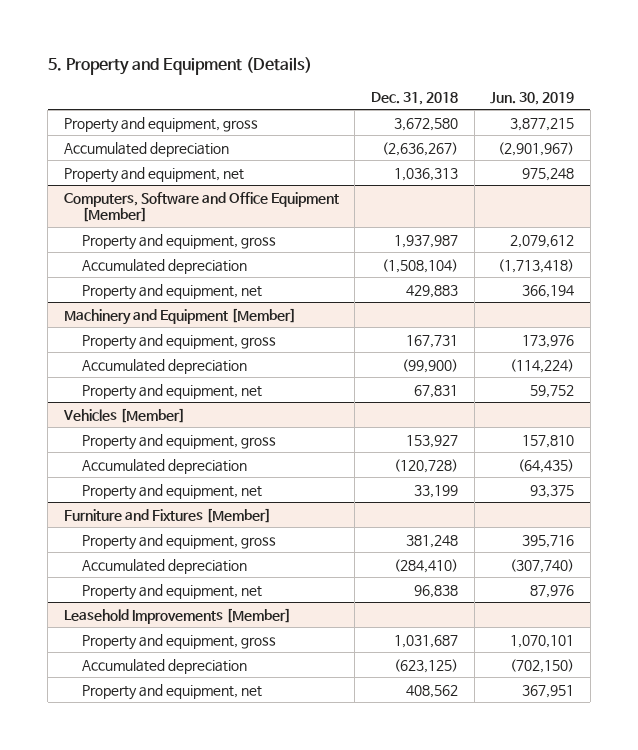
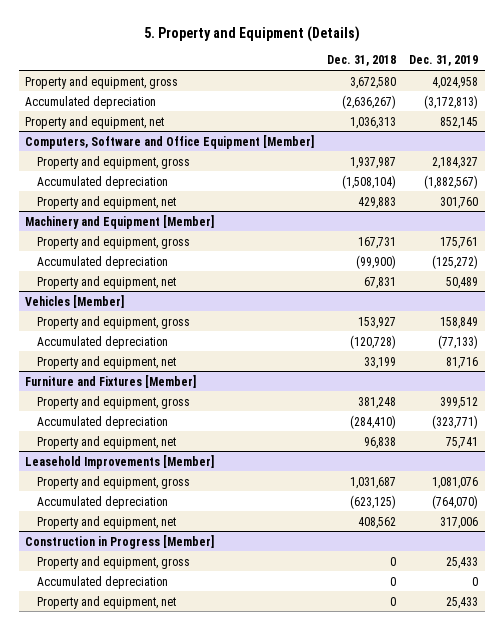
- | Dec. 31, 2018 | Jun. 30, 2019
+ | Dec. 31, 2018 | Dec. 31, 2019
+ Construction in Progress [Member]
+ Property and equipment, gross | 0 | 25,433
+ Accumulated depreciation | 0 | 0
+ Property and equipment, net | 0 | 25,433

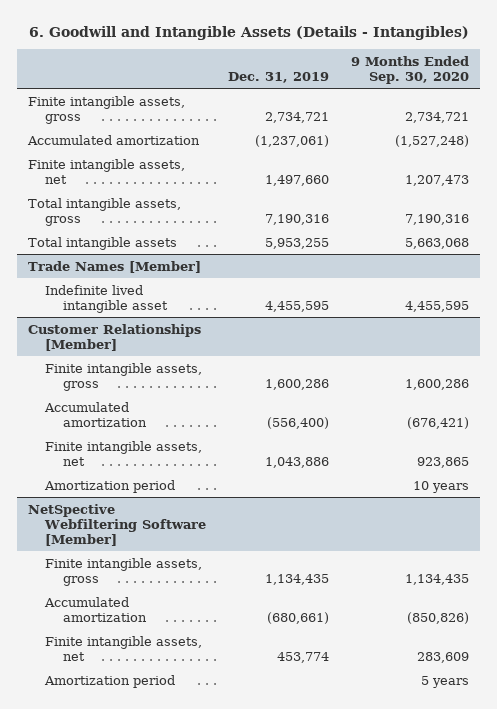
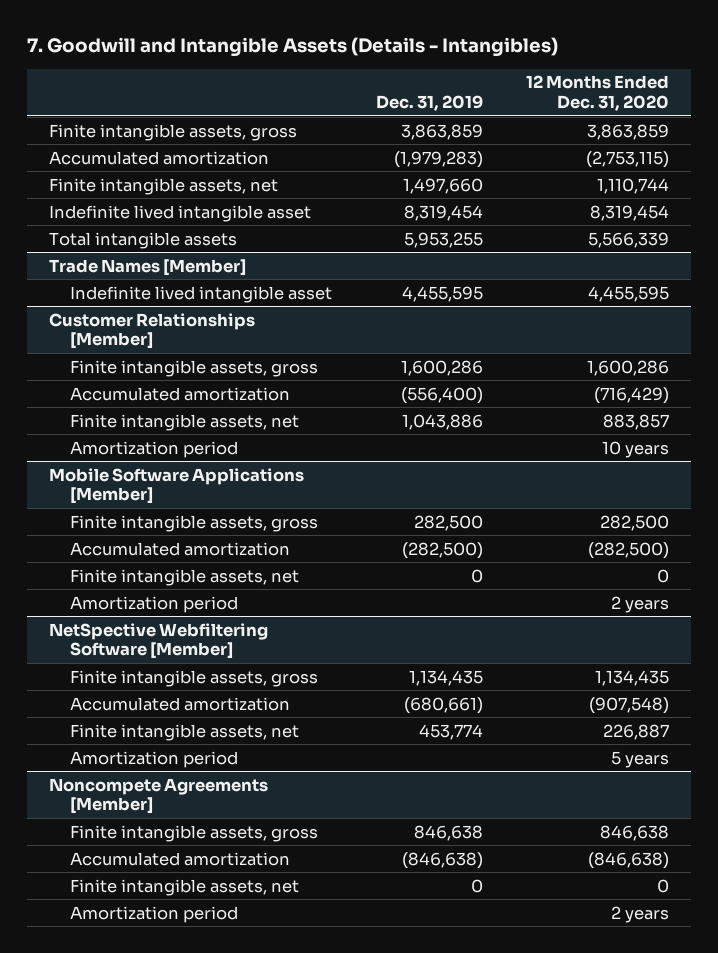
- 6. Goodwill and Intangible Assets (Details - Intangibles)
+ 7. Goodwill and Intangible Assets (Details - Intangibles)
- | Dec. 31, 2019 | 9 Months Ended Sep. 30, 2020
+ | Dec. 31, 2019 | 12 Months Ended Dec. 31, 2020
- Finite intangible assets, gross | 2,734,721 | 2,734,721
- Accumulated amortization | (1,237,061) | (1,527,248)
+ Finite intangible assets, gross | 3,863,859 | 3,863,859
+ Accumulated amortization | (1,979,283) | (2,753,115)
- Total intangible assets, gross | 7,190,316 | 7,190,316
+ Indefinite lived intangible asset | 8,319,454 | 8,319,454
+ Mobile Software Applications [Member]
+ Finite intangible assets, gross | 282,500 | 282,500
+ Accumulated amortization | (282,500) | (282,500)
+ Finite intangible assets, net | 0 | 0
+ Amortization period | | 2 years
+ Noncompete Agreements [Member]
+ Finite intangible assets, gross | 846,638 | 846,638
+ Accumulated amortization | (846,638) | (846,638)
+ Finite intangible assets, net | 0 | 0
+ Amortization period | | 2 years

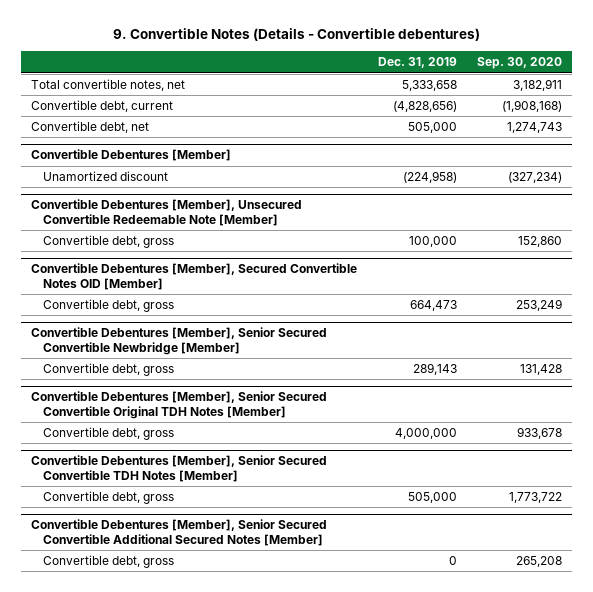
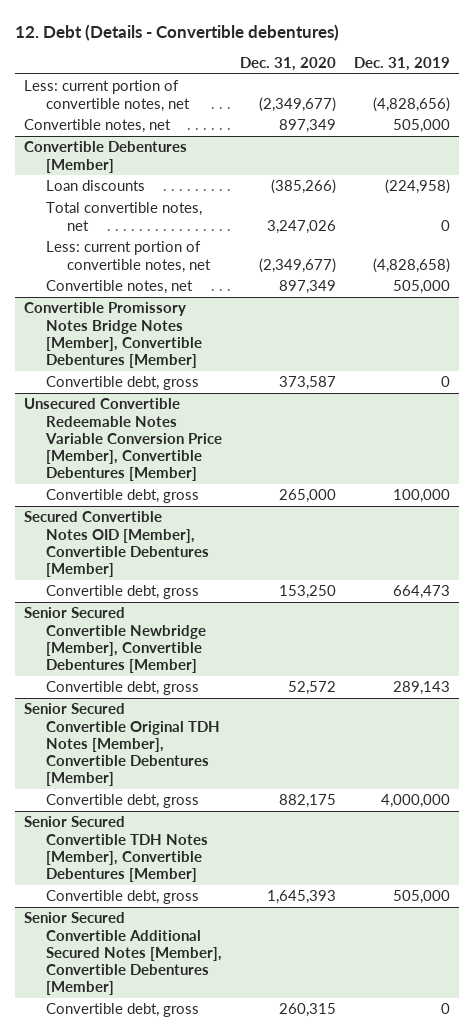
- 9. Convertible Notes (Details - Convertible debentures)
+ 12. Debt (Details - Convertible debentures)
- | Dec. 31, 2019 | Sep. 30, 2020
+ | Dec. 31, 2020 | Dec. 31, 2019
- Total convertible notes, net | 5,333,658 | 3,182,911
- Convertible debt, current | (4,828,656) | (1,908,168)
- Convertible debt, net | 505,000 | 1,274,743
+ Less: current portion of convertible notes, net | (2,349,677) | (4,828,656)
+ Convertible notes, net | 897,349 | 505,000
@ Convertible Debentures [Member]
- Unamortized discount | (224,958) | (327,234)
- Convertible Debentures [Member], Unsecured Convertible Redeemable Note [Member]
@ Convertible Debentures [Member]
+ Loan discounts | (385,266) | (224,958)
+ Total convertible notes, net | 3,247,026 | 0
+ Less: current portion of convertible notes, net | (2,349,677) | (4,828,658)
+ Convertible notes, net | 897,349 | 505,000
+ Convertible Promissory Notes Bridge Notes [Member], Convertible Debentures [Member]
+ Convertible debt, gross | 373,587 | 0
+ Unsecured Convertible Redeemable Notes Variable Conversion Price [Member], Convertible Debentures [Member]
- Convertible Debentures [Member], Secured Convertible Notes OID [Member]
+ Secured Convertible Notes OID [Member], Convertible Debentures [Member]
- Convertible Debentures [Member], Senior Secured Convertible Newbridge [Member]
+ Senior Secured Convertible Newbridge [Member], Convertible Debentures [Member]
- Convertible Debentures [Member], Senior Secured Convertible Original TDH Notes [Member]
+ Senior Secured Convertible Original TDH Notes [Member], Convertible Debentures [Member]
- Convertible Debentures [Member], Senior Secured Convertible TDH Notes [Member]
+ Senior Secured Convertible TDH Notes [Member], Convertible Debentures [Member]
- Convertible Debentures [Member], Senior Secured Convertible Additional Secured Notes [Member]
+ Senior Secured Convertible Additional Secured Notes [Member], Convertible Debentures [Member]

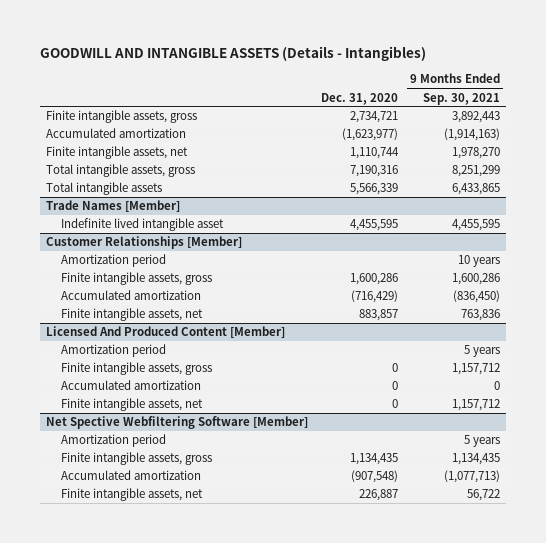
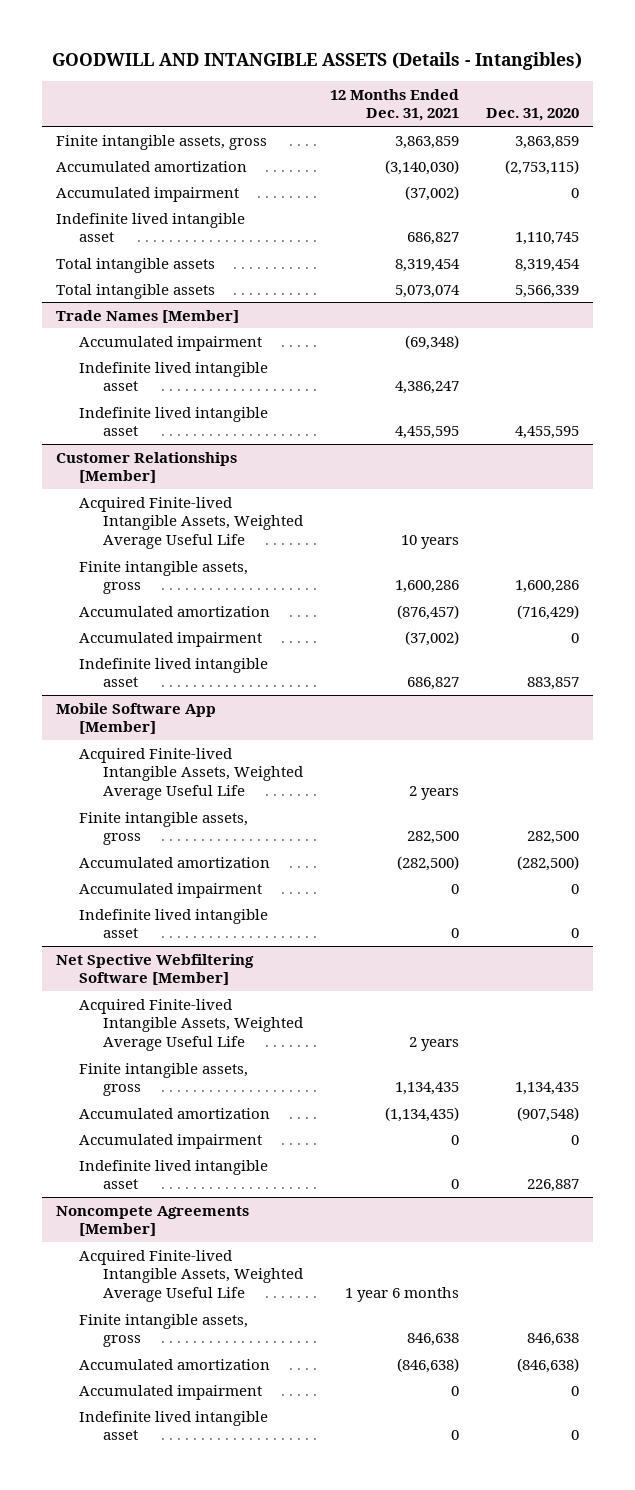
- | Dec. 31, 2020 | 9 Months Ended Sep. 30, 2021
+ | 12 Months Ended Dec. 31, 2021 | Dec. 31, 2020
- Finite intangible assets, gross | 2,734,721 | 3,892,443
- Accumulated amortization | (1,623,977) | (1,914,163)
- Finite intangible assets, net | 1,110,744 | 1,978,270
- Total intangible assets, gross | 7,190,316 | 8,251,299
+ Finite intangible assets, gross | 3,863,859 | 3,863,859
+ Accumulated amortization | (3,140,030) | (2,753,115)
+ Accumulated impairment | (37,002) | 0
+ Indefinite lived intangible asset | 686,827 | 1,110,745
+ Total intangible assets | 8,319,454 | 8,319,454
@ Trade Names [Member]
+ Accumulated impairment | (69,348) |
+ Indefinite lived intangible asset | 4,386,247 |
@ Customer Relationships [Member]
- Amortization period | | 10 years
+ Acquired Finite-lived Intangible Assets, Weighted Average Useful Life | 10 years |
- Finite intangible assets, net | 883,857 | 763,836
- Licensed And Produced Content [Member]
- Amortization period | | 5 years
- Finite intangible assets, gross | 0 | 1,157,712
- Accumulated amortization | 0 | 0
- Finite intangible assets, net | 0 | 1,157,712
@ Customer Relationships [Member]
+ Accumulated impairment | (37,002) | 0
+ Indefinite lived intangible asset | 686,827 | 883,857
+ Mobile Software App [Member]
+ Acquired Finite-lived Intangible Assets, Weighted Average Useful Life | 2 years |
+ Finite intangible assets, gross | 282,500 | 282,500
+ Accumulated amortization | (282,500) | (282,500)
+ Accumulated impairment | 0 | 0
+ Indefinite lived intangible asset | 0 | 0
@ Net Spective Webfiltering Software [Member]
- Amortization period | | 5 years
+ Acquired Finite-lived Intangible Assets, Weighted Average Useful Life | 2 years |
- Finite intangible assets, net | 226,887 | 56,722
+ Accumulated impairment | 0 | 0
+ Indefinite lived intangible asset | 0 | 226,887
+ Noncompete Agreements [Member]
+ Acquired Finite-lived Intangible Assets, Weighted Average Useful Life | 1 year 6 months |
+ Finite intangible assets, gross | 846,638 | 846,638
+ Accumulated amortization | (846,638) | (846,638)
+ Accumulated impairment | 0 | 0
+ Indefinite lived intangible asset | 0 | 0

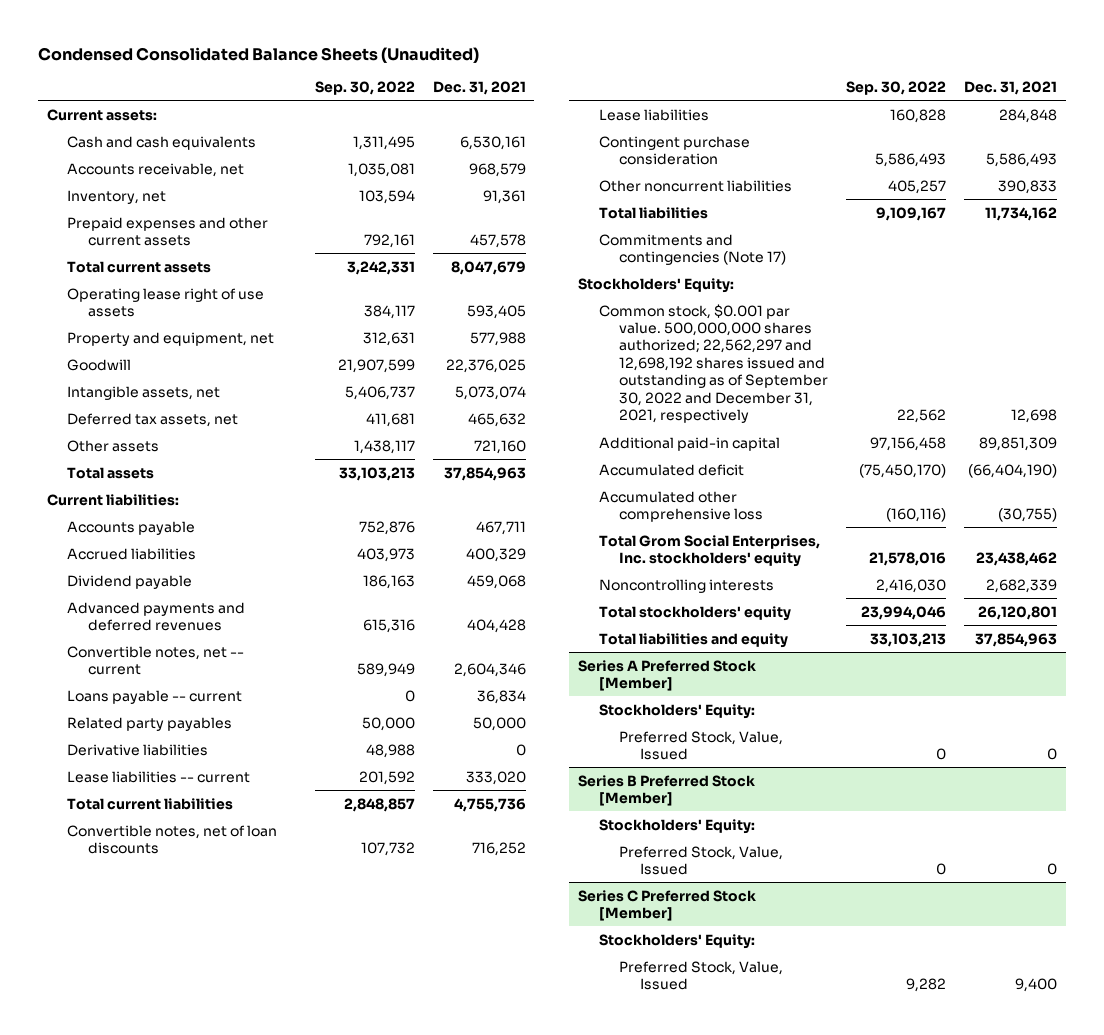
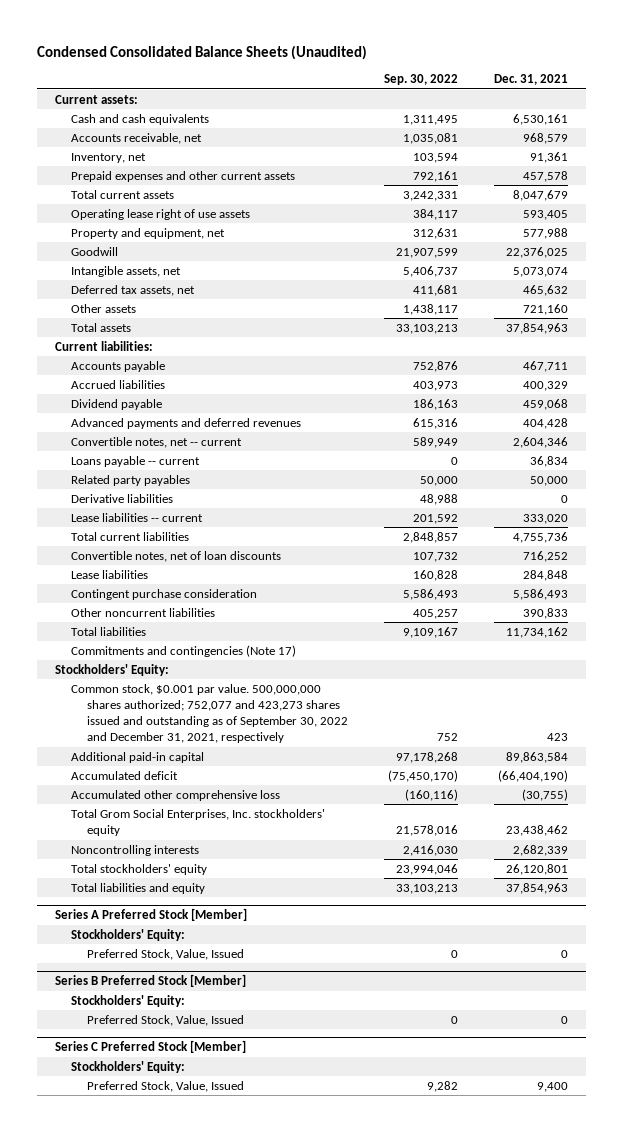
- Common stock, $0.001 par value. 500,000,000 shares authorized; 22,562,297 and 12,698,192 shares issued and outstanding as of September 30, 2022 and December 31, 2021, respectively | 22,562 | 12,698
- Additional paid-in capital | 97,156,458 | 89,851,309
+ Common stock, $0.001 par value. 500,000,000 shares authorized; 752,077 and 423,273 shares issued and outstanding as of September 30, 2022 and December 31, 2021, respectively | 752 | 423
+ Additional paid-in capital | 97,178,268 | 89,863,584

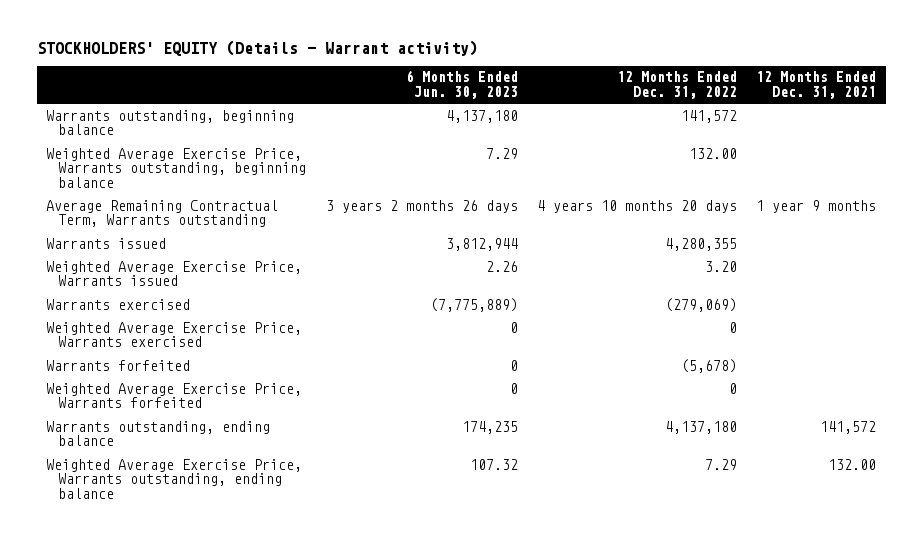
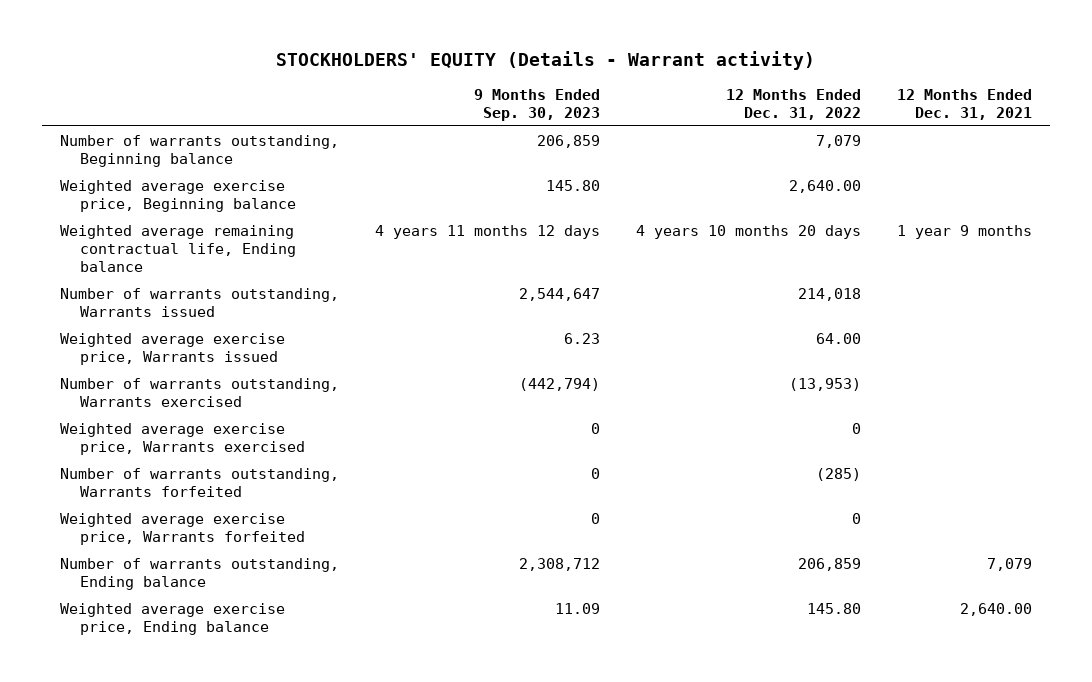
- | 6 Months Ended Jun. 30, 2023 | 12 Months Ended Dec. 31, 2022 | 12 Months Ended Dec. 31, 2021
+ | 9 Months Ended Sep. 30, 2023 | 12 Months Ended Dec. 31, 2022 | 12 Months Ended Dec. 31, 2021
- Warrants outstanding, beginning balance | 4,137,180 | 141,572 |
- Weighted Average Exercise Price, Warrants outstanding, beginning balance | 7.29 | 132.00 |
- Average Remaining Contractual Term, Warrants outstanding | 3 years 2 months 26 days | 4 years 10 months 20 days | 1 year 9 months
- Warrants issued | 3,812,944 | 4,280,355 |
- Weighted Average Exercise Price, Warrants issued | 2.26 | 3.20 |
- Warrants exercised | (7,775,889) | (279,069) |
- Weighted Average Exercise Price, Warrants exercised | 0 | 0 |
- Warrants forfeited | 0 | (5,678) |
- Weighted Average Exercise Price, Warrants forfeited | 0 | 0 |
- Warrants outstanding, ending balance | 174,235 | 4,137,180 | 141,572
- Weighted Average Exercise Price, Warrants outstanding, ending balance | 107.32 | 7.29 | 132.00
+ Number of warrants outstanding, Beginning balance | 206,859 | 7,079 |
+ Weighted average exercise price, Beginning balance | 145.80 | 2,640.00 |
+ Weighted average remaining contractual life, Ending balance | 4 years 11 months 12 days | 4 years 10 months 20 days | 1 year 9 months
+ Number of warrants outstanding, Warrants issued | 2,544,647 | 214,018 |
+ Weighted average exercise price, Warrants issued | 6.23 | 64.00 |
+ Number of warrants outstanding, Warrants exercised | (442,794) | (13,953) |
+ Weighted average exercise price, Warrants exercised | 0 | 0 |
+ Number of warrants outstanding, Warrants forfeited | 0 | (285) |
+ Weighted average exercise price, Warrants forfeited | 0 | 0 |
+ Number of warrants outstanding, Ending balance | 2,308,712 | 206,859 | 7,079
+ Weighted average exercise price, Ending balance | 11.09 | 145.80 | 2,640.00

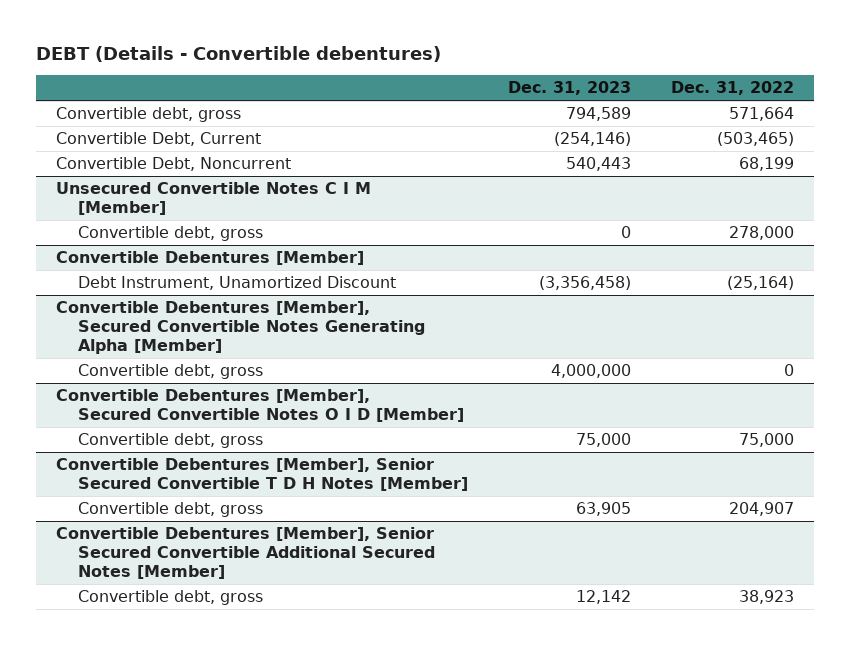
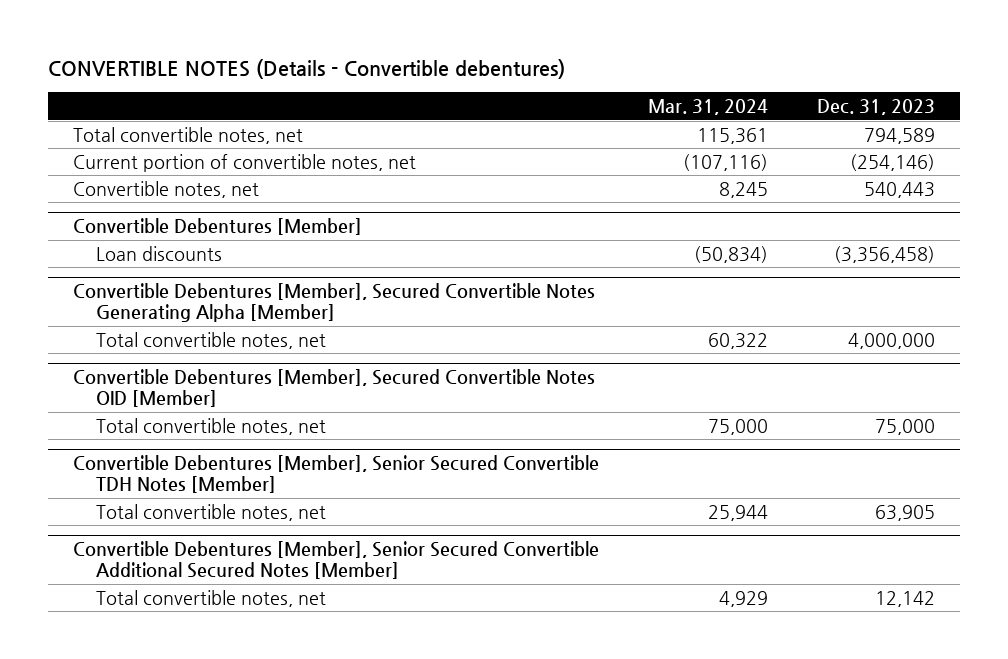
- DEBT (Details - Convertible debentures)
+ CONVERTIBLE NOTES (Details - Convertible debentures)
- | Dec. 31, 2023 | Dec. 31, 2022
+ | Mar. 31, 2024 | Dec. 31, 2023
- Convertible debt, gross | 794,589 | 571,664
- Convertible Debt, Current | (254,146) | (503,465)
- Convertible Debt, Noncurrent | 540,443 | 68,199
- Unsecured Convertible Notes C I M [Member]
- Convertible debt, gross | 0 | 278,000
+ Total convertible notes, net | 115,361 | 794,589
+ Current portion of convertible notes, net | (107,116) | (254,146)
+ Convertible notes, net | 8,245 | 540,443
@ Convertible Debentures [Member]
- Debt Instrument, Unamortized Discount | (3,356,458) | (25,164)
+ Loan discounts | (50,834) | (3,356,458)
@ Convertible Debentures [Member], Secured Convertible Notes Generating Alpha [Member]
- Convertible debt, gross | 4,000,000 | 0
- Convertible Debentures [Member], Secured Convertible Notes O I D [Member]
- Convertible debt, gross | 75,000 | 75,000
- Convertible Debentures [Member], Senior Secured Convertible T D H Notes [Member]
- Convertible debt, gross | 63,905 | 204,907
@ Convertible Debentures [Member], Secured Convertible Notes Generating Alpha [Member]
+ Total convertible notes, net | 60,322 | 4,000,000
+ Convertible Debentures [Member], Secured Convertible Notes OID [Member]
+ Total convertible notes, net | 75,000 | 75,000
+ Convertible Debentures [Member], Senior Secured Convertible TDH Notes [Member]
+ Total convertible notes, net | 25,944 | 63,905
@ Convertible Debentures [Member], Senior Secured Convertible Additional Secured Notes [Member]
- Convertible debt, gross | 12,142 | 38,923
+ Total convertible notes, net | 4,929 | 12,142

